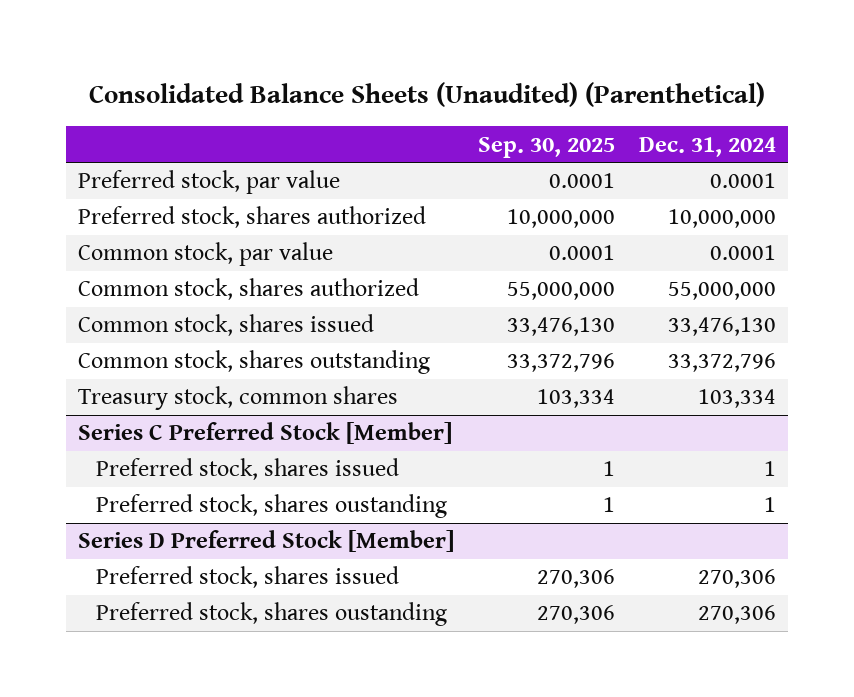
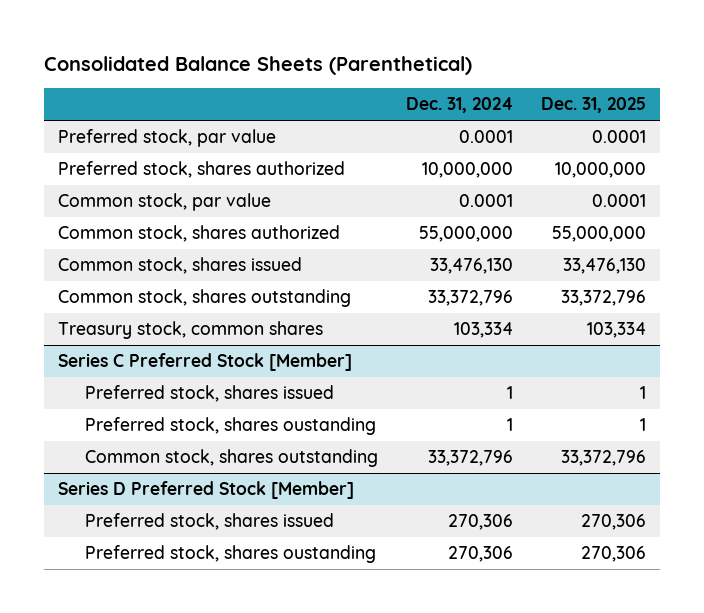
- Consolidated Balance Sheets (Unaudited) (Parenthetical)
+ Consolidated Balance Sheets (Parenthetical)
- | Sep. 30, 2025 | Dec. 31, 2024
+ | Dec. 31, 2024 | Dec. 31, 2025
@ Series C Preferred Stock [Member]
+ Common stock, shares outstanding | 33,372,796 | 33,372,796

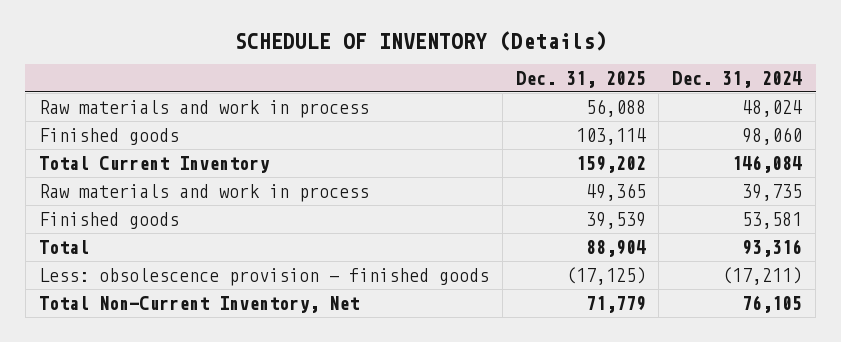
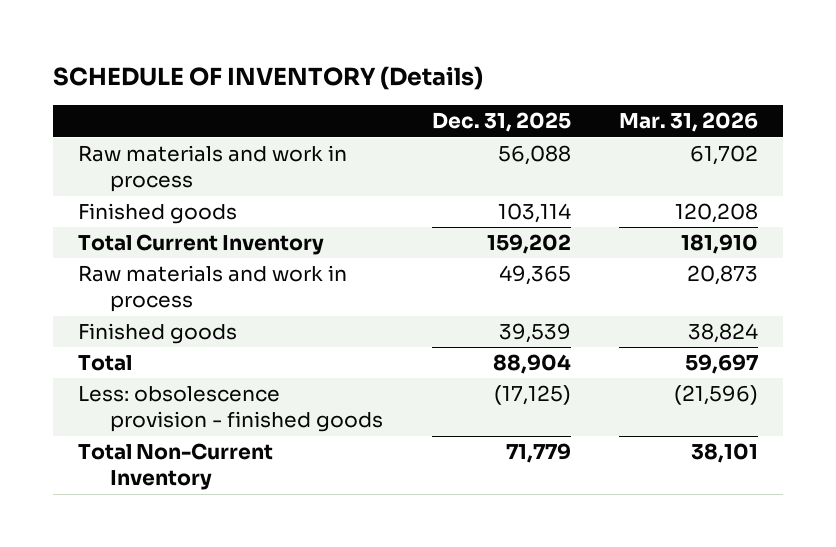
- | Dec. 31, 2025 | Dec. 31, 2024
+ | Dec. 31, 2025 | Mar. 31, 2026
- Total Non-Current Inventory, Net | 71,779 | 76,105
+ Total Non-Current Inventory | 71,779 | 38,101

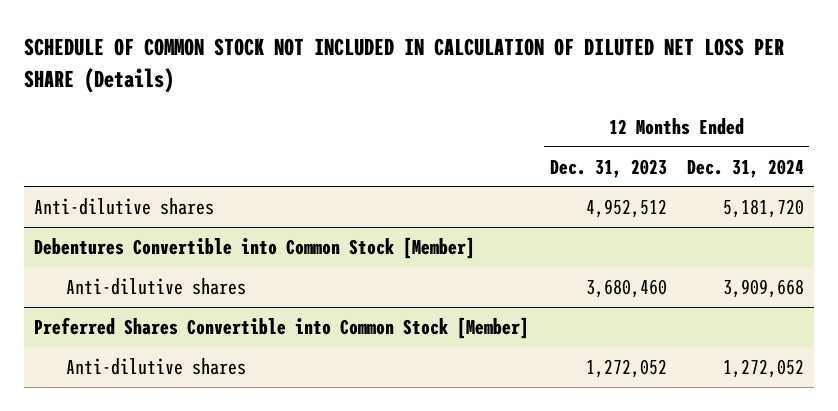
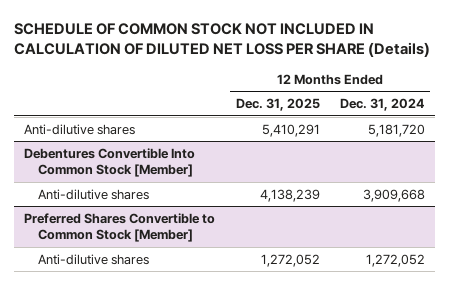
- | 12 Months Ended Dec. 31, 2023 | 12 Months Ended Dec. 31, 2024
+ | 12 Months Ended Dec. 31, 2025 | 12 Months Ended Dec. 31, 2024
- Debentures Convertible into Common Stock [Member]
+ Debentures Convertible Into Common Stock [Member]
- Preferred Shares Convertible into Common Stock [Member]
+ Preferred Shares Convertible to Common Stock [Member]

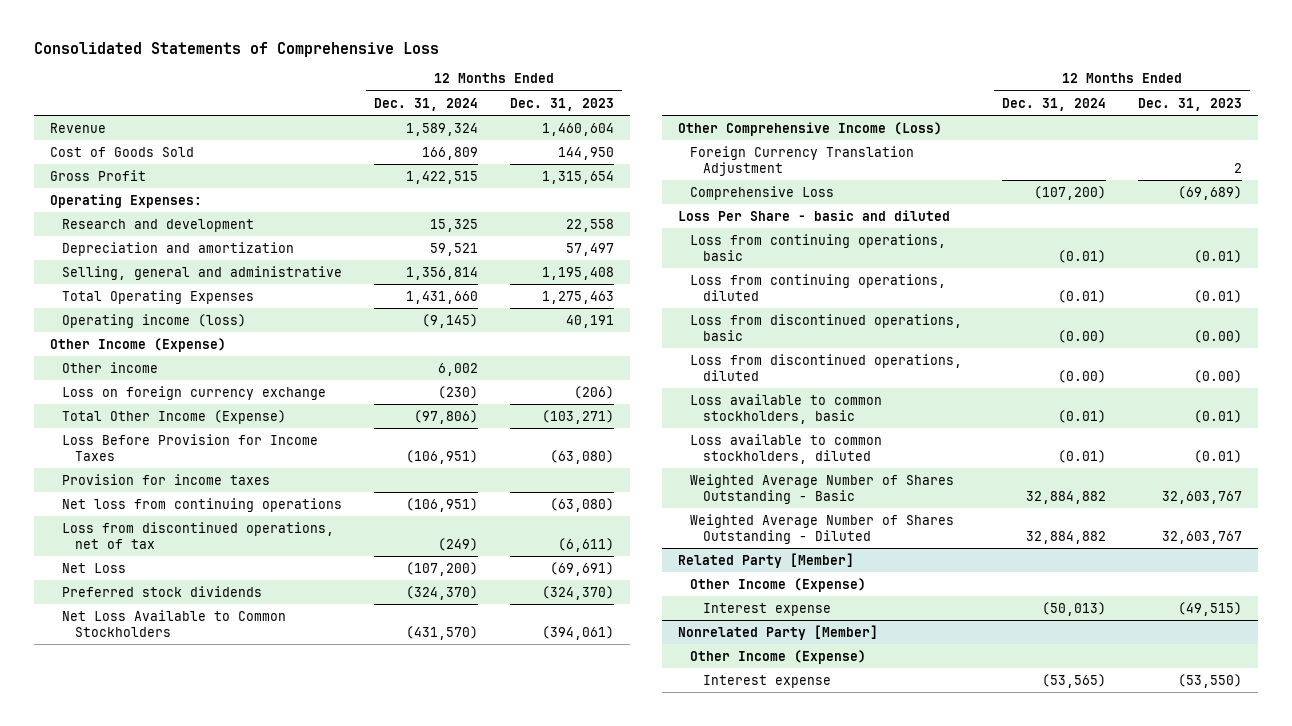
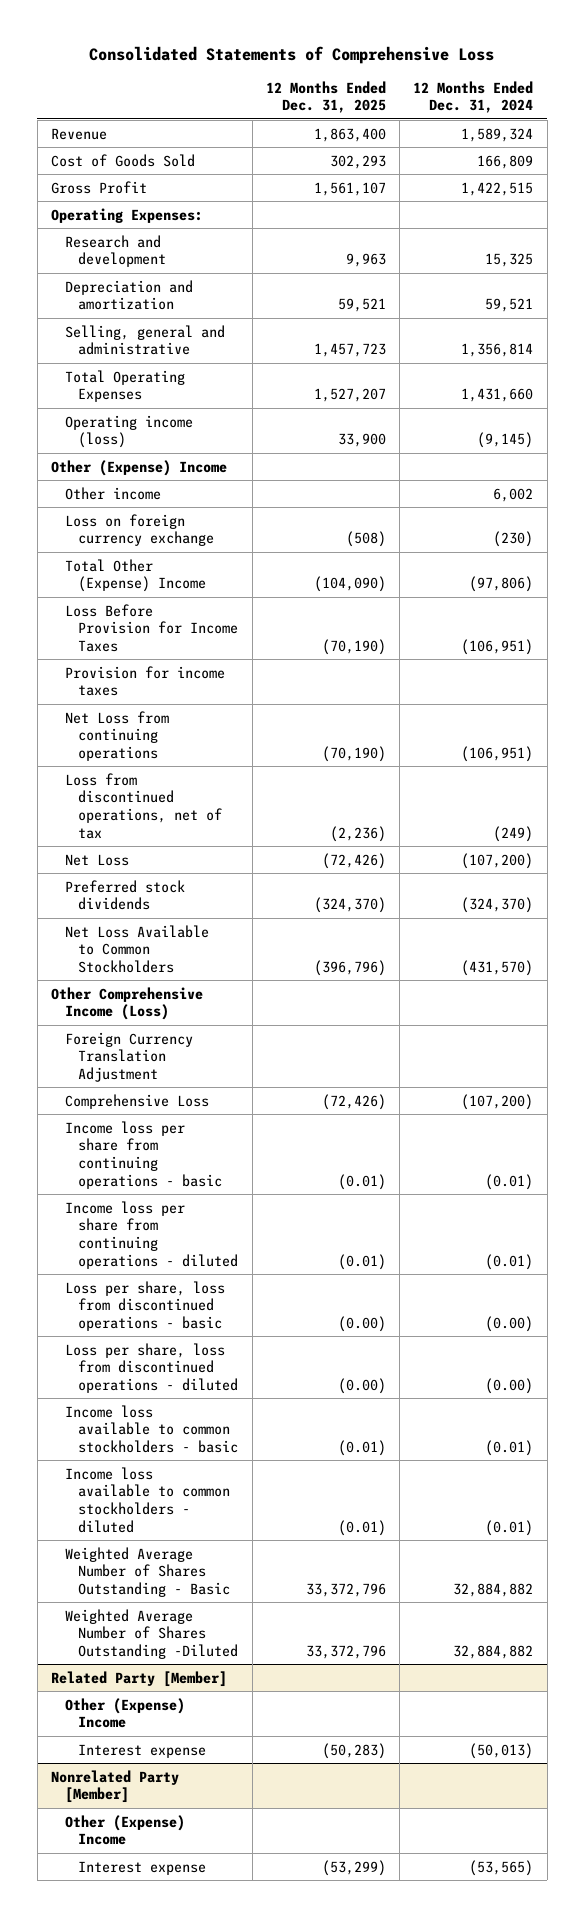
- | 12 Months Ended Dec. 31, 2024 | 12 Months Ended Dec. 31, 2023
+ | 12 Months Ended Dec. 31, 2025 | 12 Months Ended Dec. 31, 2024
- Other Income (Expense)
+ Other (Expense) Income
- Total Other Income (Expense) | (97,806) | (103,271)
+ Total Other (Expense) Income | (104,090) | (97,806)
- Net loss from continuing operations | (106,951) | (63,080)
+ Net Loss from continuing operations | (70,190) | (106,951)
- Loss Per Share - basic and diluted
- Loss from continuing operations, basic | (0.01) | (0.01)
- Loss from continuing operations, diluted | (0.01) | (0.01)
- Loss from discontinued operations, basic | (0.00) | (0.00)
- Loss from discontinued operations, diluted | (0.00) | (0.00)
- Loss available to common stockholders, basic | (0.01) | (0.01)
- Loss available to common stockholders, diluted | (0.01) | (0.01)
+ Income loss per share from continuing operations - basic | (0.01) | (0.01)
+ Income loss per share from continuing operations - diluted | (0.01) | (0.01)
+ Loss per share, loss from discontinued operations - basic | (0.00) | (0.00)
+ Loss per share, loss from discontinued operations - diluted | (0.00) | (0.00)
+ Income loss available to common stockholders - basic | (0.01) | (0.01)
+ Income loss available to common stockholders - diluted | (0.01) | (0.01)
- Weighted Average Number of Shares Outstanding - Diluted | 32,884,882 | 32,603,767
+ Weighted Average Number of Shares Outstanding -Diluted | 33,372,796 | 32,884,882
@ Related Party [Member]
- Other Income (Expense)
+ Other (Expense) Income
@ Nonrelated Party [Member]
- Other Income (Expense)
+ Other (Expense) Income

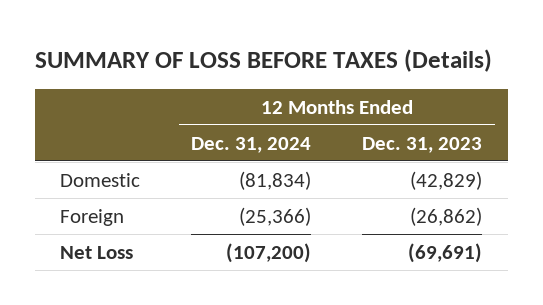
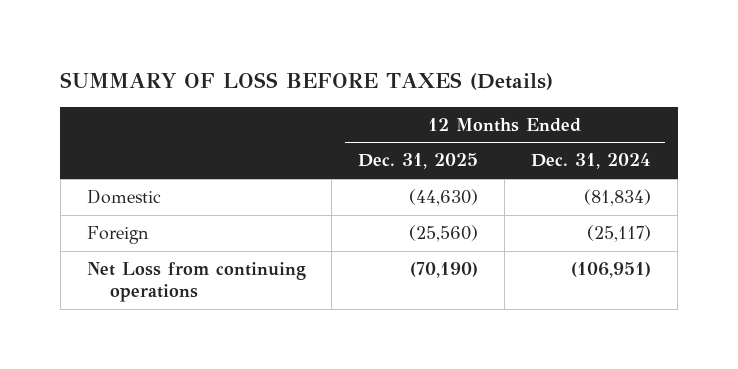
- | 12 Months Ended Dec. 31, 2024 | 12 Months Ended Dec. 31, 2023
+ | 12 Months Ended Dec. 31, 2025 | 12 Months Ended Dec. 31, 2024
- Foreign | (25,366) | (26,862)
- Net Loss | (107,200) | (69,691)
+ Foreign | (25,560) | (25,117)
+ Net Loss from continuing operations | (70,190) | (106,951)

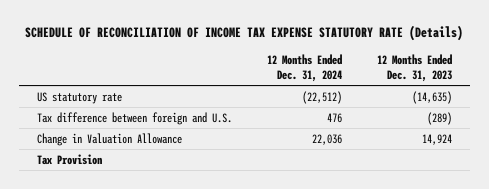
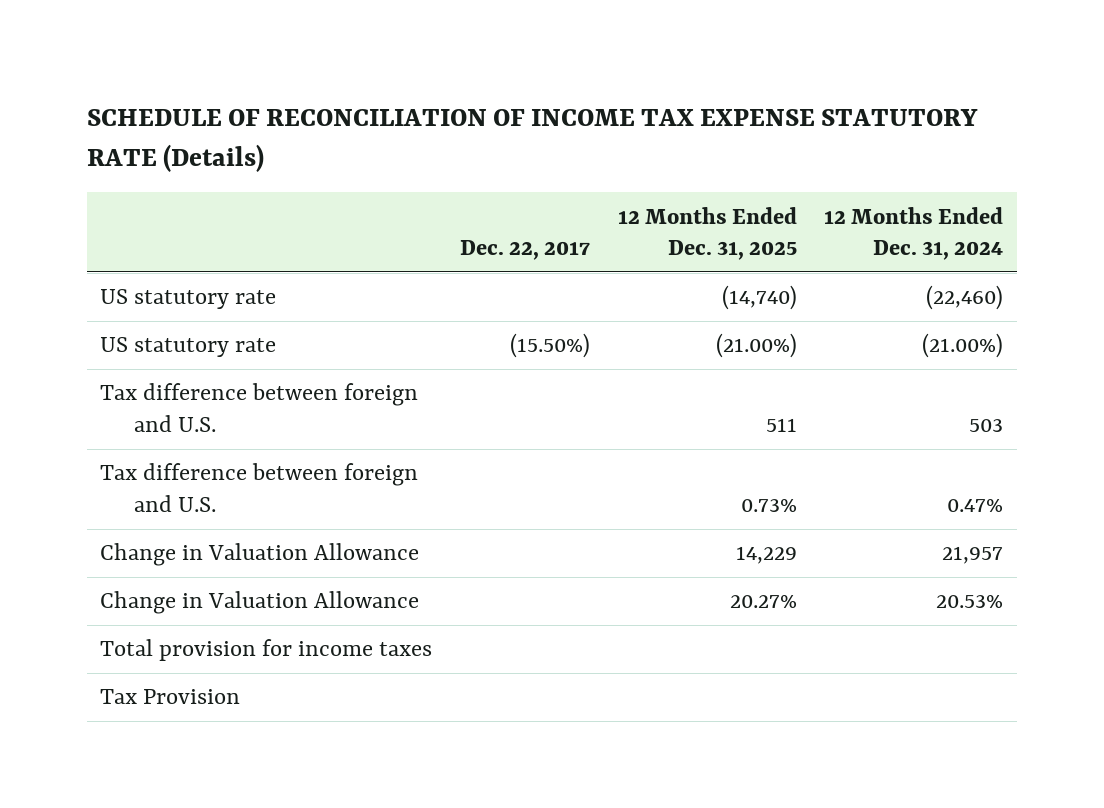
- | 12 Months Ended Dec. 31, 2024 | 12 Months Ended Dec. 31, 2023
+ | Dec. 22, 2017 | 12 Months Ended Dec. 31, 2025 | 12 Months Ended Dec. 31, 2024
- US statutory rate | (22,512) | (14,635)
- Tax difference between foreign and U.S. | 476 | (289)
- Change in Valuation Allowance | 22,036 | 14,924
+ US statutory rate | | (14,740) | (22,460)
+ US statutory rate | (15.50%) | (21.00%) | (21.00%)
+ Tax difference between foreign and U.S. | | 511 | 503
+ Tax difference between foreign and U.S. | | 0.73% | 0.47%
+ Change in Valuation Allowance | | 14,229 | 21,957
+ Change in Valuation Allowance | | 20.27% | 20.53%
+ Total provision for income taxes

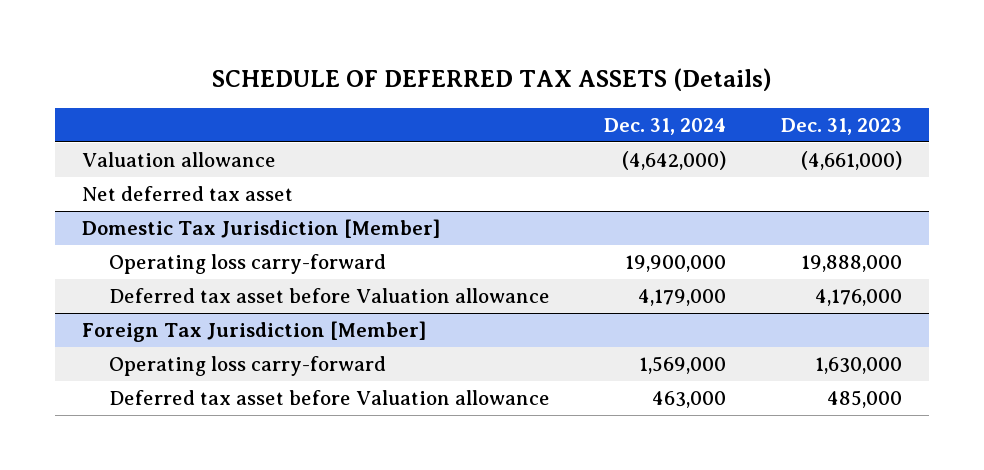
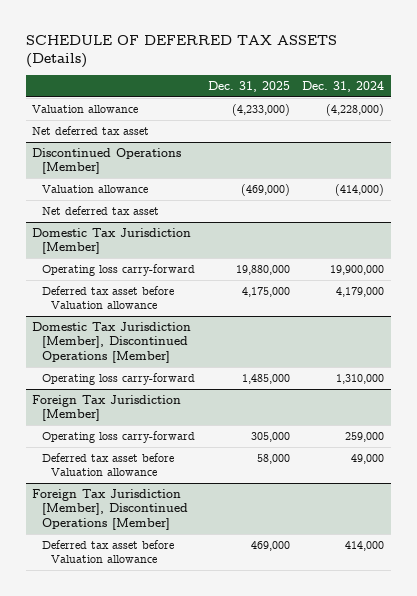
- | Dec. 31, 2024 | Dec. 31, 2023
+ | Dec. 31, 2025 | Dec. 31, 2024
- Valuation allowance | (4,642,000) | (4,661,000)
+ Valuation allowance | (4,233,000) | (4,228,000)
+ Discontinued Operations [Member]
+ Valuation allowance | (469,000) | (414,000)
+ Net deferred tax asset
+ Domestic Tax Jurisdiction [Member], Discontinued Operations [Member]
+ Operating loss carry-forward | 1,485,000 | 1,310,000
@ Foreign Tax Jurisdiction [Member]
- Operating loss carry-forward | 1,569,000 | 1,630,000
- Deferred tax asset before Valuation allowance | 463,000 | 485,000
+ Operating loss carry-forward | 305,000 | 259,000
+ Deferred tax asset before Valuation allowance | 58,000 | 49,000
+ Foreign Tax Jurisdiction [Member], Discontinued Operations [Member]
+ Deferred tax asset before Valuation allowance | 469,000 | 414,000

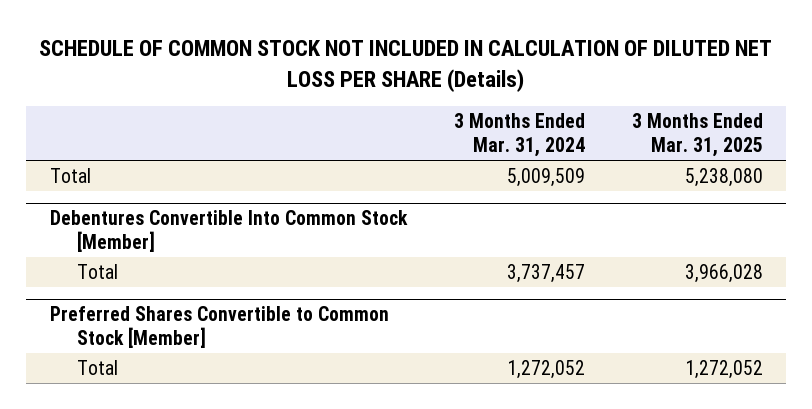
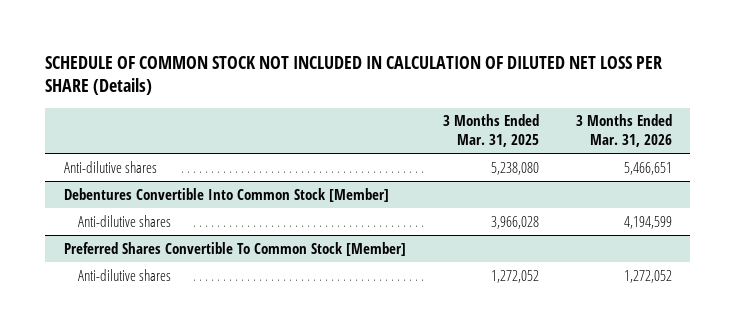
- | 3 Months Ended Mar. 31, 2024 | 3 Months Ended Mar. 31, 2025
+ | 3 Months Ended Mar. 31, 2025 | 3 Months Ended Mar. 31, 2026
- Total | 5,009,509 | 5,238,080
+ Anti-dilutive shares | 5,238,080 | 5,466,651
@ Debentures Convertible Into Common Stock [Member]
- Total | 3,737,457 | 3,966,028
- Preferred Shares Convertible to Common Stock [Member]
- Total | 1,272,052 | 1,272,052
@ Debentures Convertible Into Common Stock [Member]
+ Anti-dilutive shares | 3,966,028 | 4,194,599
+ Preferred Shares Convertible To Common Stock [Member]
+ Anti-dilutive shares | 1,272,052 | 1,272,052

